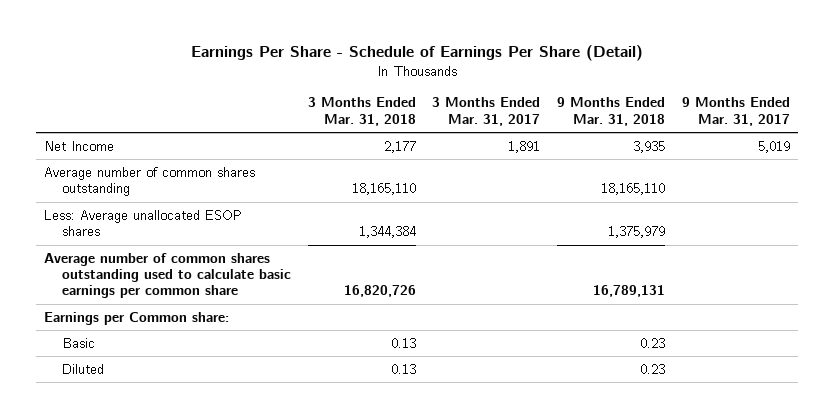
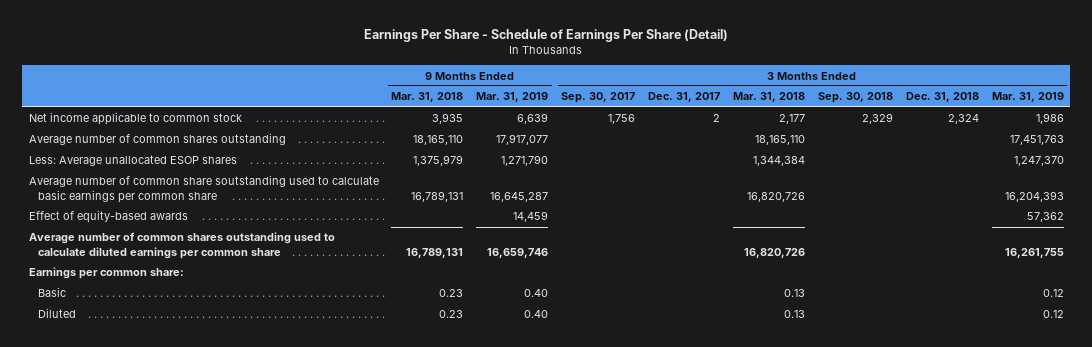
- | 3 Months Ended Mar. 31, 2018 | 3 Months Ended Mar. 31, 2017 | 9 Months Ended Mar. 31, 2018 | 9 Months Ended Mar. 31, 2017
+ | 9 Months Ended Mar. 31, 2018 | 9 Months Ended Mar. 31, 2019 | 3 Months Ended Sep. 30, 2017 | 3 Months Ended Dec. 31, 2017 | 3 Months Ended Mar. 31, 2018 | 3 Months Ended Sep. 30, 2018 | 3 Months Ended Dec. 31, 2018 | 3 Months Ended Mar. 31, 2019
- Net Income | 2,177 | 1,891 | 3,935 | 5,019
+ Net income applicable to common stock | 3,935 | 6,639 | 1,756 | 2 | 2,177 | 2,329 | 2,324 | 1,986
- Average number of common shares outstanding used to calculate basic earnings per common share | 16,820,726 | | 16,789,131 |
- Earnings per Common share:
+ Average number of common share soutstanding used to calculate basic earnings per common share | 16,789,131 | 16,645,287 | | | 16,820,726 | | | 16,204,393
+ Effect of equity-based awards | | 14,459 | | | | | | 57,362
+ Average number of common shares outstanding used to calculate diluted earnings per common share | 16,789,131 | 16,659,746 | | | 16,820,726 | | | 16,261,755
+ Earnings per common share:

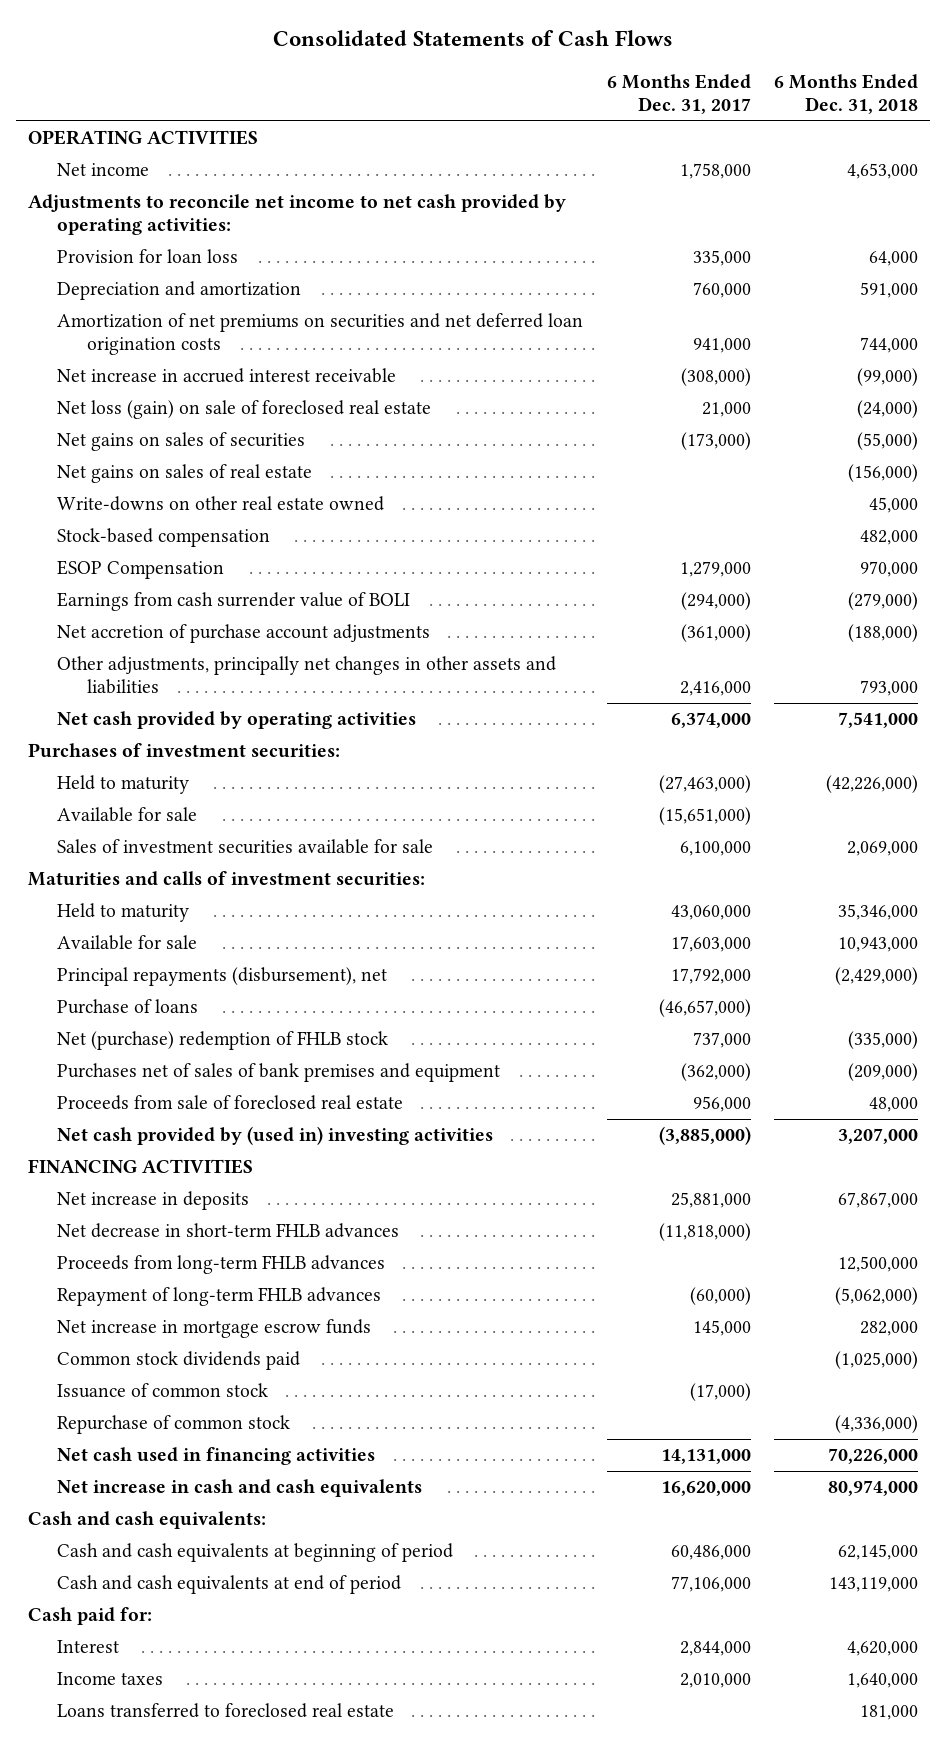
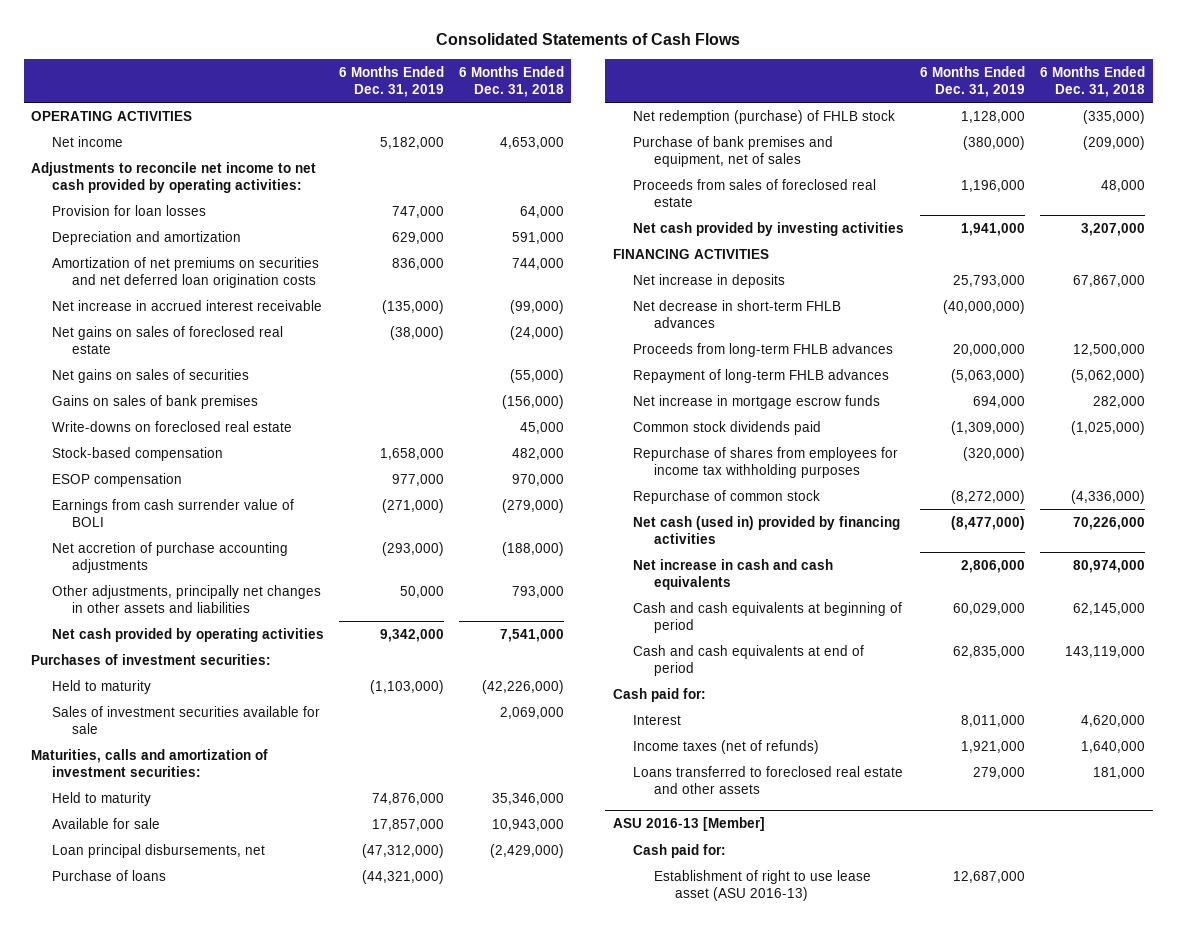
- | 6 Months Ended Dec. 31, 2017 | 6 Months Ended Dec. 31, 2018
+ | 6 Months Ended Dec. 31, 2019 | 6 Months Ended Dec. 31, 2018
- Provision for loan loss | 335,000 | 64,000
+ Provision for loan losses | 747,000 | 64,000
- Net loss (gain) on sale of foreclosed real estate | 21,000 | (24,000)
+ Net gains on sales of foreclosed real estate | (38,000) | (24,000)
- Net gains on sales of real estate | | (156,000)
- Write-downs on other real estate owned | | 45,000
+ Gains on sales of bank premises | | (156,000)
+ Write-downs on foreclosed real estate | | 45,000
- ESOP Compensation | 1,279,000 | 970,000
+ ESOP compensation | 977,000 | 970,000
- Net accretion of purchase account adjustments | (361,000) | (188,000)
+ Net accretion of purchase accounting adjustments | (293,000) | (188,000)
- Available for sale | (15,651,000) |
- Maturities and calls of investment securities:
+ Maturities, calls and amortization of investment securities:
- Principal repayments (disbursement), net | 17,792,000 | (2,429,000)
+ Loan principal disbursements, net | (47,312,000) | (2,429,000)
- Net (purchase) redemption of FHLB stock | 737,000 | (335,000)
- Purchases net of sales of bank premises and equipment | (362,000) | (209,000)
- Proceeds from sale of foreclosed real estate | 956,000 | 48,000
- Net cash provided by (used in) investing activities | (3,885,000) | 3,207,000
+ Net redemption (purchase) of FHLB stock | 1,128,000 | (335,000)
+ Purchase of bank premises and equipment, net of sales | (380,000) | (209,000)
+ Proceeds from sales of foreclosed real estate | 1,196,000 | 48,000
+ Net cash provided by investing activities | 1,941,000 | 3,207,000
- Issuance of common stock | (17,000) |
+ Repurchase of shares from employees for income tax withholding purposes | (320,000) |
- Net cash used in financing activities | 14,131,000 | 70,226,000
+ Net cash (used in) provided by financing activities | (8,477,000) | 70,226,000
- Cash and cash equivalents:
- Income taxes | 2,010,000 | 1,640,000
- Loans transferred to foreclosed real estate | | 181,000
+ Income taxes (net of refunds) | 1,921,000 | 1,640,000
+ Loans transferred to foreclosed real estate and other assets | 279,000 | 181,000
+ ASU 2016-13 [Member]
+ Cash paid for:
+ Establishment of right to use lease asset (ASU 2016-13) | 12,687,000 |

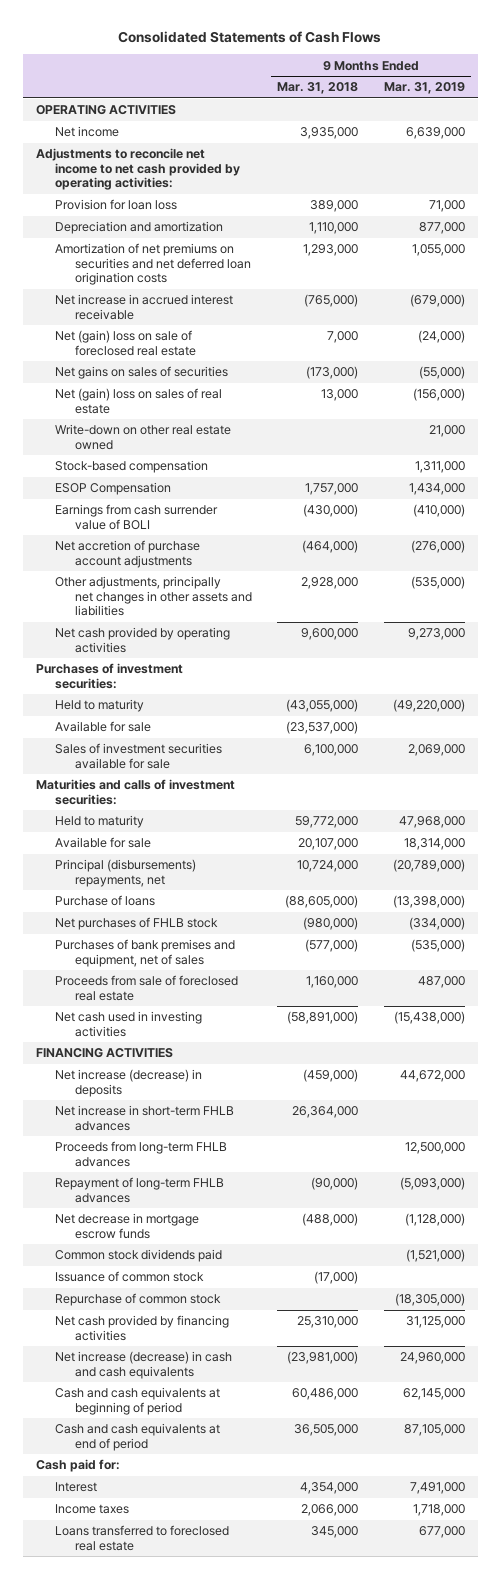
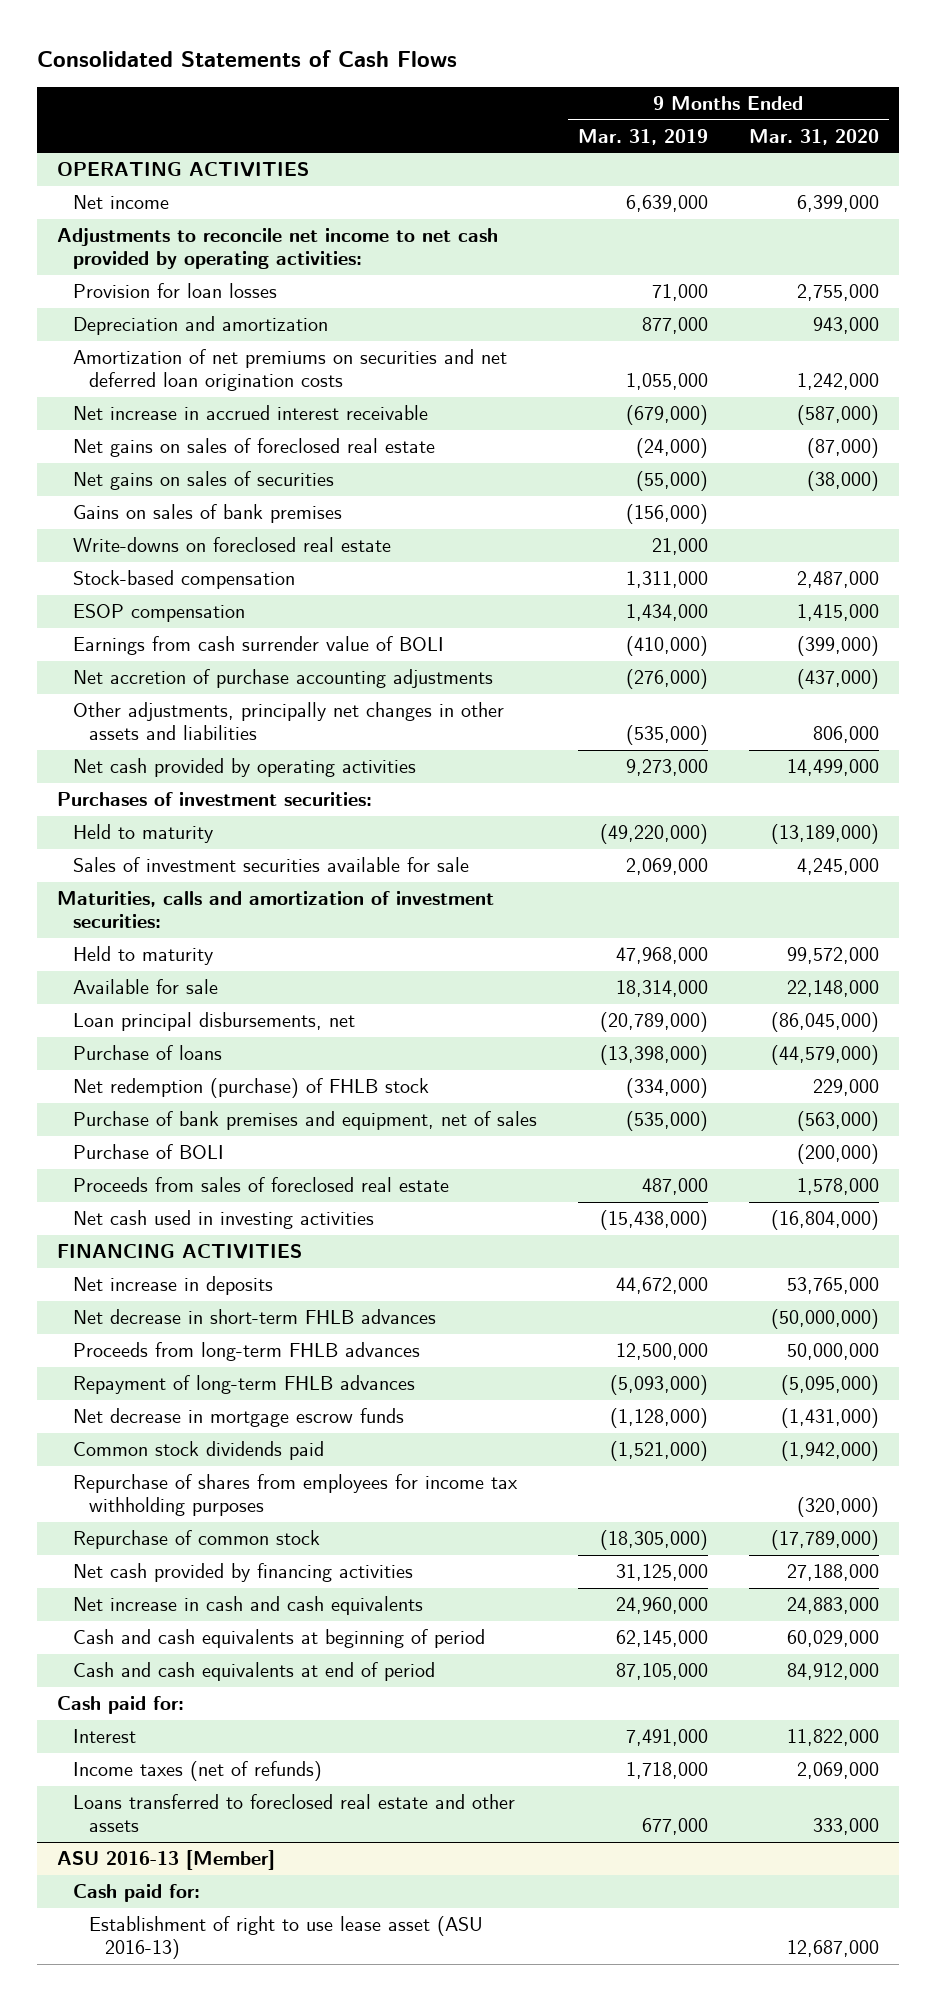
- | 9 Months Ended Mar. 31, 2018 | 9 Months Ended Mar. 31, 2019
+ | 9 Months Ended Mar. 31, 2019 | 9 Months Ended Mar. 31, 2020
- Provision for loan loss | 389,000 | 71,000
+ Provision for loan losses | 71,000 | 2,755,000
- Net (gain) loss on sale of foreclosed real estate | 7,000 | (24,000)
+ Net gains on sales of foreclosed real estate | (24,000) | (87,000)
- Net (gain) loss on sales of real estate | 13,000 | (156,000)
- Write-down on other real estate owned | | 21,000
+ Gains on sales of bank premises | (156,000) |
+ Write-downs on foreclosed real estate | 21,000 |
- ESOP Compensation | 1,757,000 | 1,434,000
+ ESOP compensation | 1,434,000 | 1,415,000
- Net accretion of purchase account adjustments | (464,000) | (276,000)
+ Net accretion of purchase accounting adjustments | (276,000) | (437,000)
- Available for sale | (23,537,000) |
- Maturities and calls of investment securities:
+ Maturities, calls and amortization of investment securities:
- Principal (disbursements) repayments, net | 10,724,000 | (20,789,000)
+ Loan principal disbursements, net | (20,789,000) | (86,045,000)
- Net purchases of FHLB stock | (980,000) | (334,000)
- Purchases of bank premises and equipment, net of sales | (577,000) | (535,000)
- Proceeds from sale of foreclosed real estate | 1,160,000 | 487,000
+ Net redemption (purchase) of FHLB stock | (334,000) | 229,000
+ Purchase of bank premises and equipment, net of sales | (535,000) | (563,000)
+ Purchase of BOLI | | (200,000)
+ Proceeds from sales of foreclosed real estate | 487,000 | 1,578,000
- Net increase (decrease) in deposits | (459,000) | 44,672,000
- Net increase in short-term FHLB advances | 26,364,000 |
+ Net increase in deposits | 44,672,000 | 53,765,000
+ Net decrease in short-term FHLB advances | | (50,000,000)
- Issuance of common stock | (17,000) |
+ Repurchase of shares from employees for income tax withholding purposes | | (320,000)
- Net increase (decrease) in cash and cash equivalents | (23,981,000) | 24,960,000
+ Net increase in cash and cash equivalents | 24,960,000 | 24,883,000
- Income taxes | 2,066,000 | 1,718,000
- Loans transferred to foreclosed real estate | 345,000 | 677,000
+ Income taxes (net of refunds) | 1,718,000 | 2,069,000
+ Loans transferred to foreclosed real estate and other assets | 677,000 | 333,000
+ ASU 2016-13 [Member]
+ Cash paid for:
+ Establishment of right to use lease asset (ASU 2016-13) | | 12,687,000

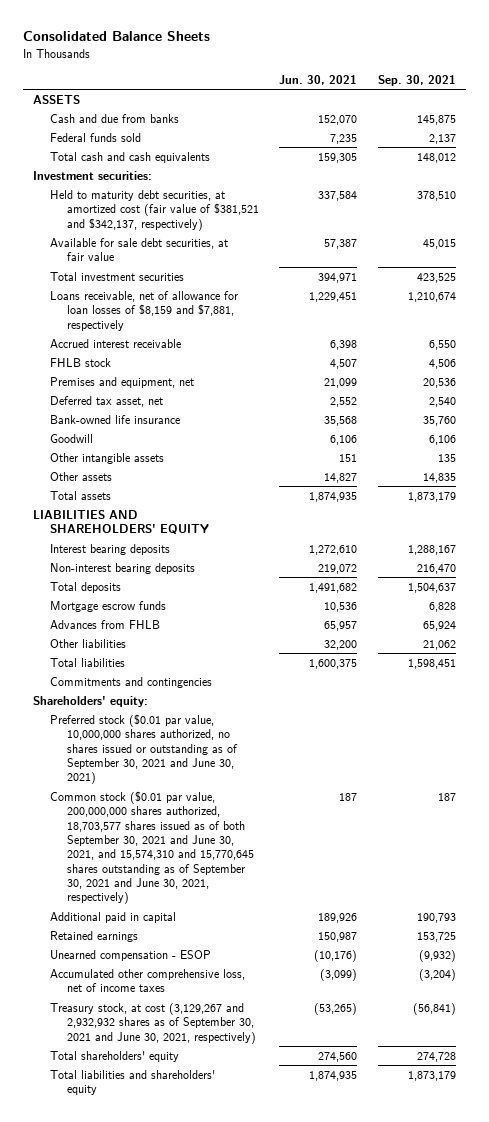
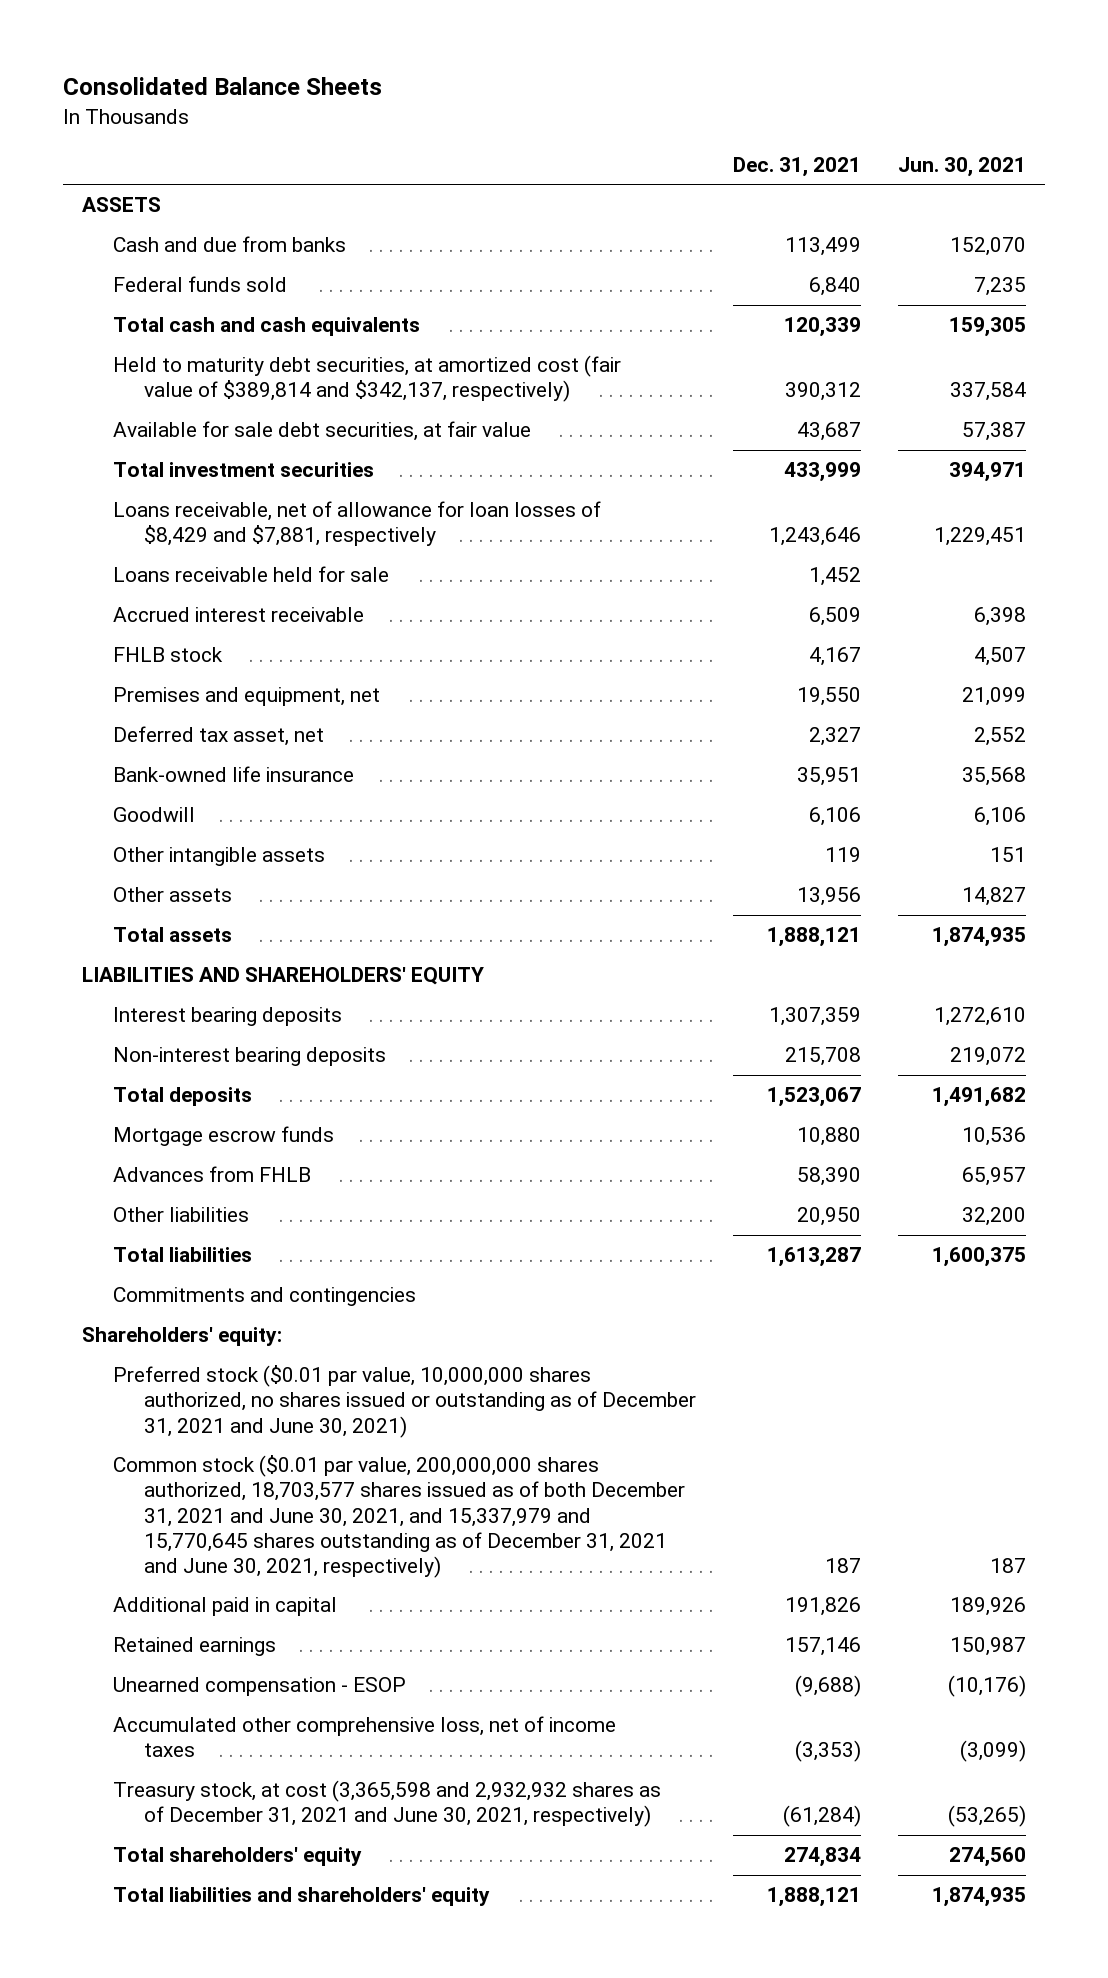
- | Jun. 30, 2021 | Sep. 30, 2021
+ | Dec. 31, 2021 | Jun. 30, 2021
- Investment securities:
- Held to maturity debt securities, at amortized cost (fair value of $381,521 and $342,137, respectively) | 337,584 | 378,510
+ Held to maturity debt securities, at amortized cost (fair value of $389,814 and $342,137, respectively) | 390,312 | 337,584
- Loans receivable, net of allowance for loan losses of $8,159 and $7,881, respectively | 1,229,451 | 1,210,674
+ Loans receivable, net of allowance for loan losses of $8,429 and $7,881, respectively | 1,243,646 | 1,229,451
+ Loans receivable held for sale | 1,452 |
- Preferred stock ($0.01 par value, 10,000,000 shares authorized, no shares issued or outstanding as of September 30, 2021 and June 30, 2021)
- Common stock ($0.01 par value, 200,000,000 shares authorized, 18,703,577 shares issued as of both September 30, 2021 and June 30, 2021, and 15,574,310 and 15,770,645 shares outstanding as of September 30, 2021 and June 30, 2021, respectively) | 187 | 187
+ Preferred stock ($0.01 par value, 10,000,000 shares authorized, no shares issued or outstanding as of December 31, 2021 and June 30, 2021)
+ Common stock ($0.01 par value, 200,000,000 shares authorized, 18,703,577 shares issued as of both December 31, 2021 and June 30, 2021, and 15,337,979 and 15,770,645 shares outstanding as of December 31, 2021 and June 30, 2021, respectively) | 187 | 187
- Treasury stock, at cost (3,129,267 and 2,932,932 shares as of September 30, 2021 and June 30, 2021, respectively) | (53,265) | (56,841)
+ Treasury stock, at cost (3,365,598 and 2,932,932 shares as of December 31, 2021 and June 30, 2021, respectively) | (61,284) | (53,265)

